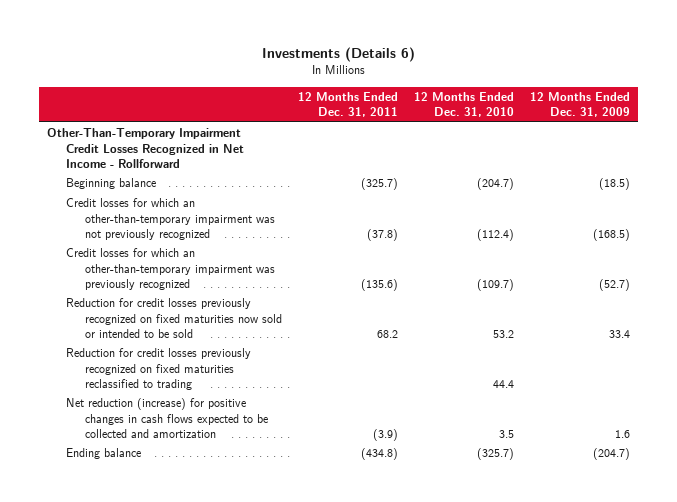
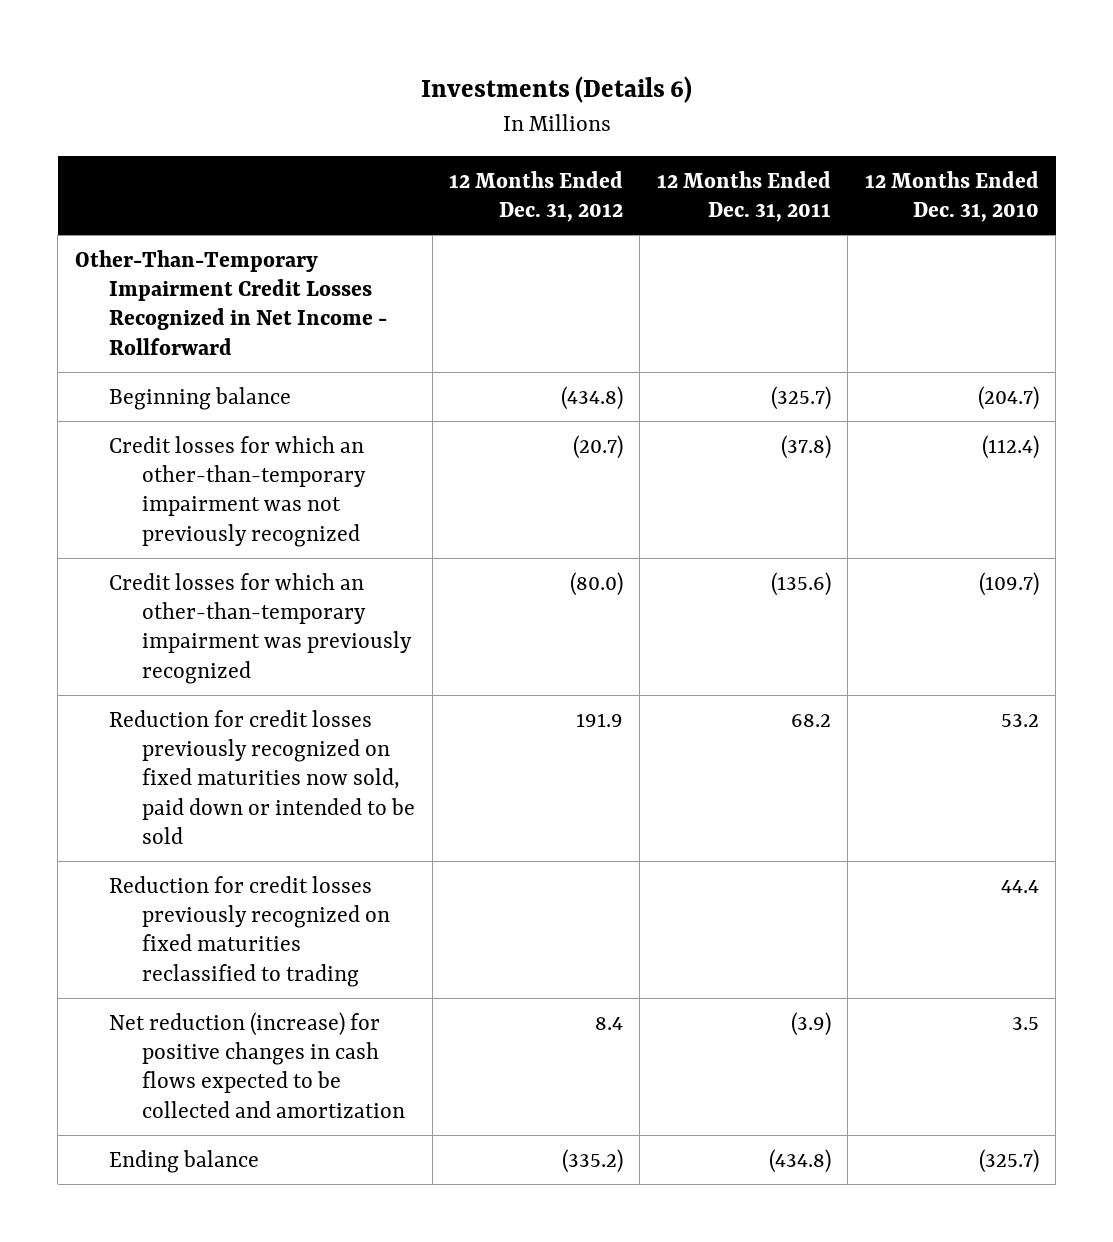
- | 12 Months Ended Dec. 31, 2011 | 12 Months Ended Dec. 31, 2010 | 12 Months Ended Dec. 31, 2009
+ | 12 Months Ended Dec. 31, 2012 | 12 Months Ended Dec. 31, 2011 | 12 Months Ended Dec. 31, 2010
- Reduction for credit losses previously recognized on fixed maturities now sold or intended to be sold | 68.2 | 53.2 | 33.4
+ Reduction for credit losses previously recognized on fixed maturities now sold, paid down or intended to be sold | 191.9 | 68.2 | 53.2

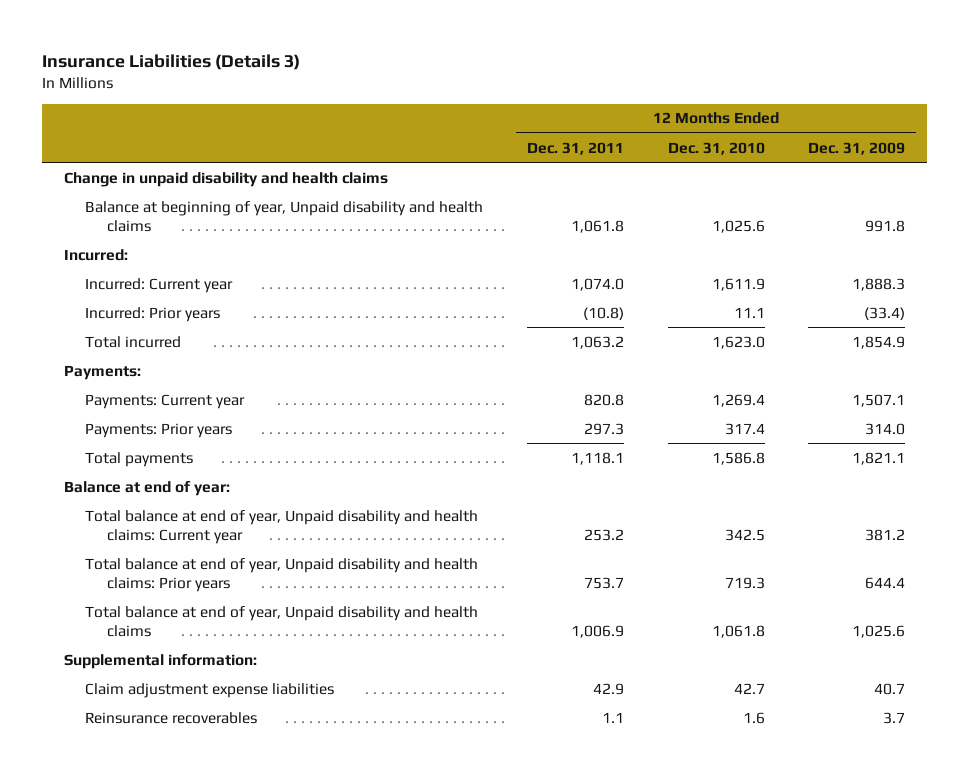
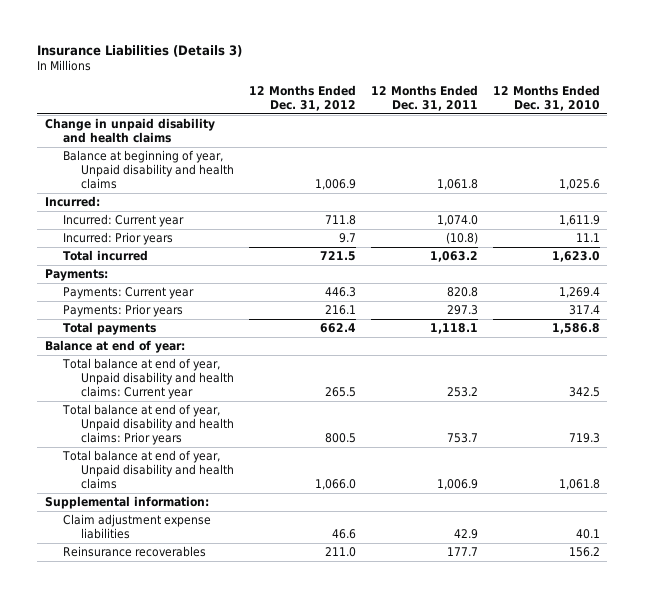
- | 12 Months Ended Dec. 31, 2011 | 12 Months Ended Dec. 31, 2010 | 12 Months Ended Dec. 31, 2009
+ | 12 Months Ended Dec. 31, 2012 | 12 Months Ended Dec. 31, 2011 | 12 Months Ended Dec. 31, 2010
- Claim adjustment expense liabilities | 42.9 | 42.7 | 40.7
- Reinsurance recoverables | 1.1 | 1.6 | 3.7
+ Claim adjustment expense liabilities | 46.6 | 42.9 | 40.1
+ Reinsurance recoverables | 211.0 | 177.7 | 156.2

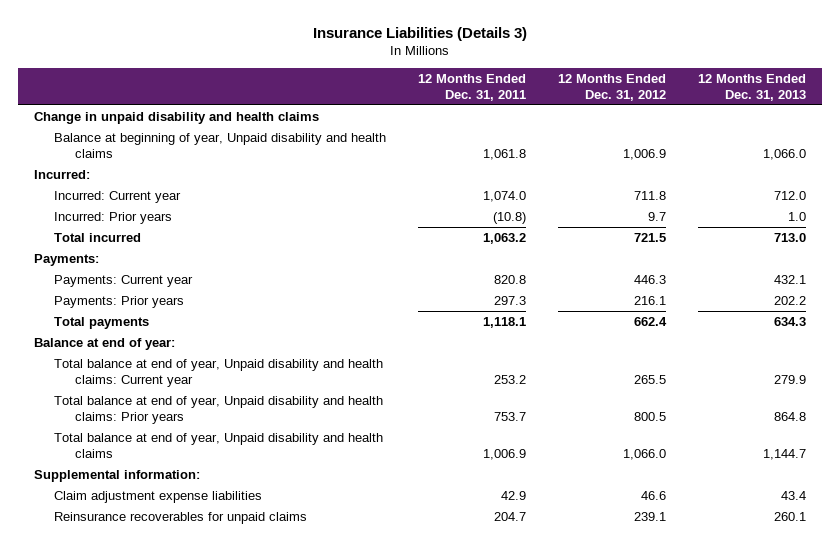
- | 12 Months Ended Dec. 31, 2012 | 12 Months Ended Dec. 31, 2011 | 12 Months Ended Dec. 31, 2010
+ | 12 Months Ended Dec. 31, 2011 | 12 Months Ended Dec. 31, 2012 | 12 Months Ended Dec. 31, 2013
- Reinsurance recoverables | 211.0 | 177.7 | 156.2
+ Reinsurance recoverables for unpaid claims | 204.7 | 239.1 | 260.1

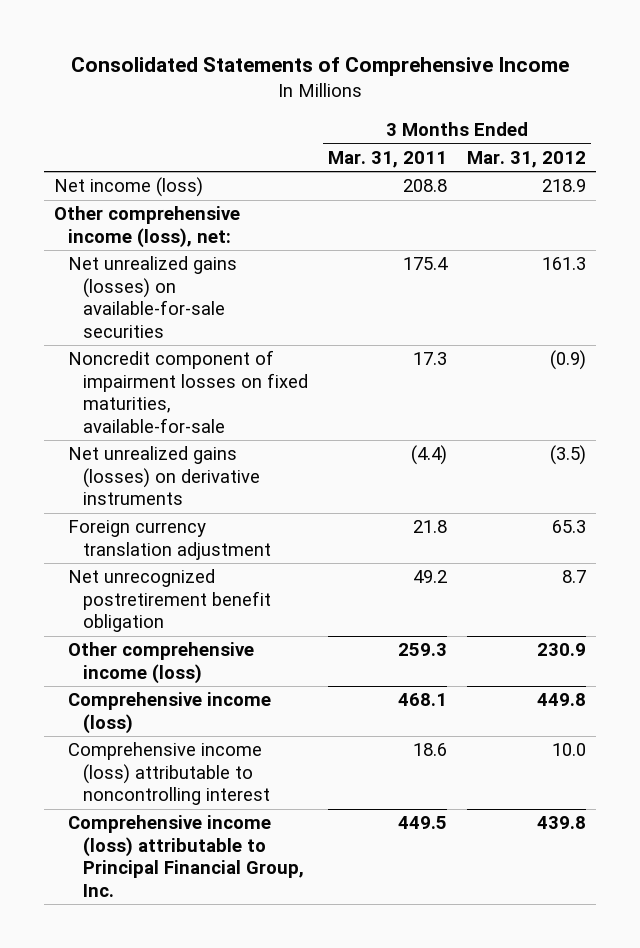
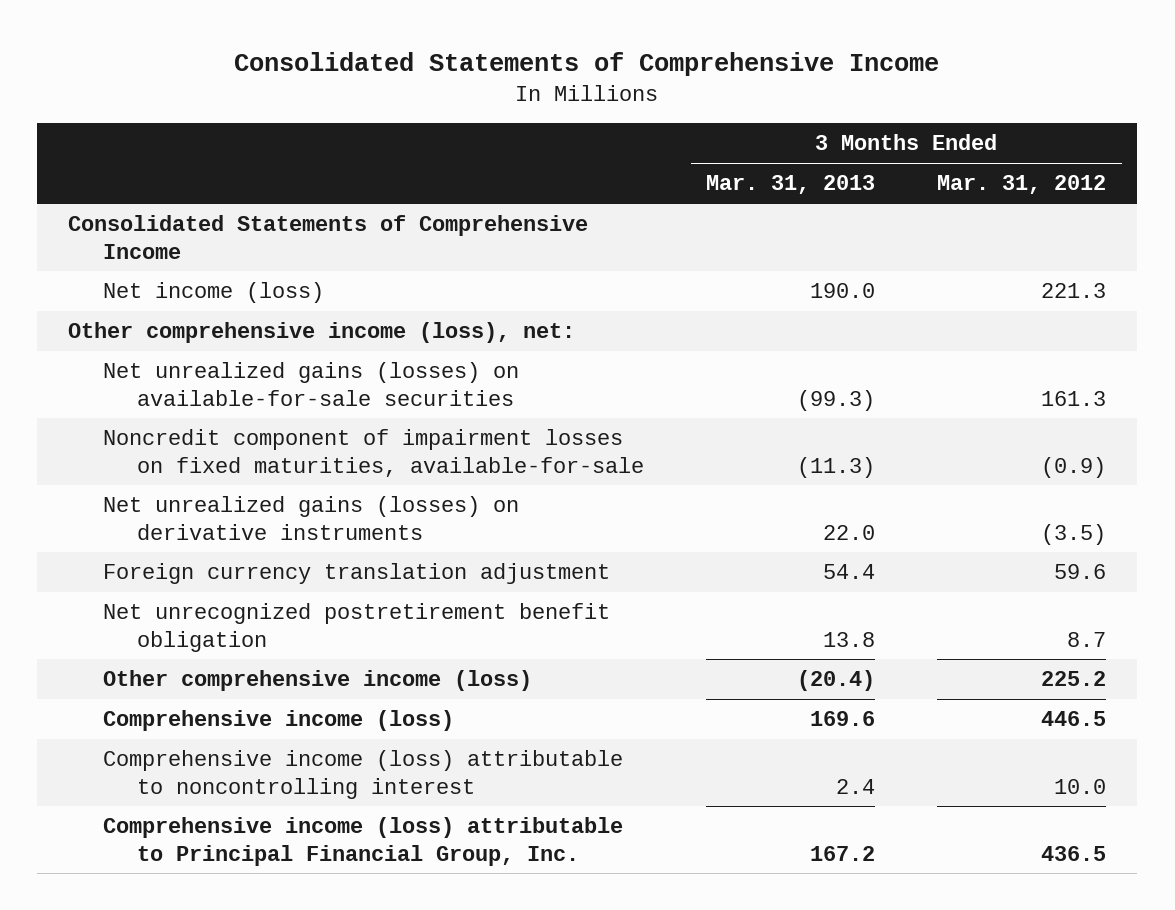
- | 3 Months Ended Mar. 31, 2011 | 3 Months Ended Mar. 31, 2012
+ | 3 Months Ended Mar. 31, 2013 | 3 Months Ended Mar. 31, 2012
- Net income (loss) | 208.8 | 218.9
+ Consolidated Statements of Comprehensive Income
+ Net income (loss) | 190.0 | 221.3
- Foreign currency translation adjustment | 21.8 | 65.3
+ Foreign currency translation adjustment | 54.4 | 59.6
- Other comprehensive income (loss) | 259.3 | 230.9
- Comprehensive income (loss) | 468.1 | 449.8
+ Other comprehensive income (loss) | (20.4) | 225.2
+ Comprehensive income (loss) | 169.6 | 446.5
- Comprehensive income (loss) attributable to Principal Financial Group, Inc. | 449.5 | 439.8
+ Comprehensive income (loss) attributable to Principal Financial Group, Inc. | 167.2 | 436.5

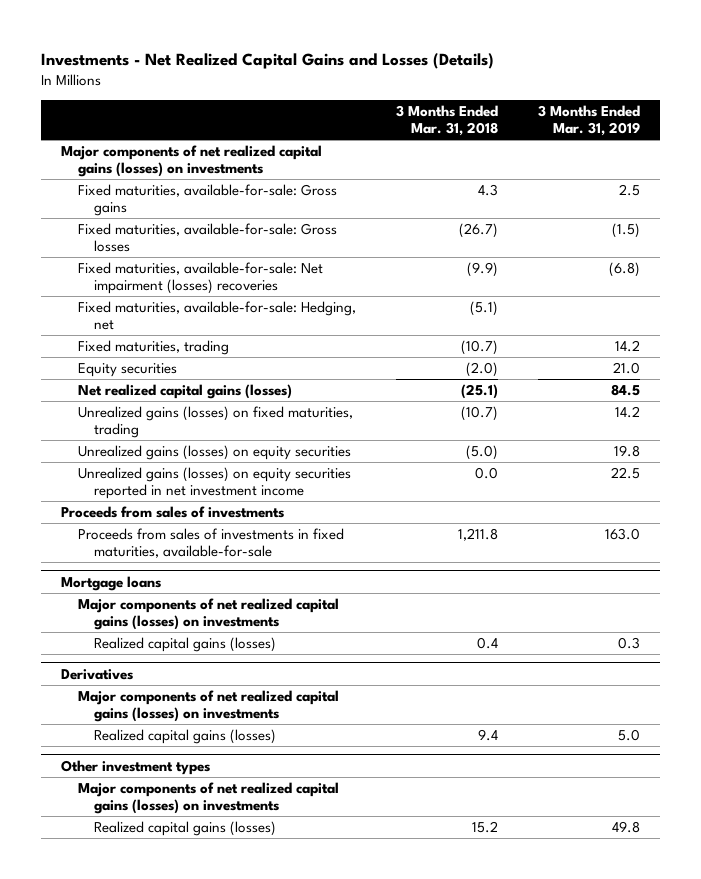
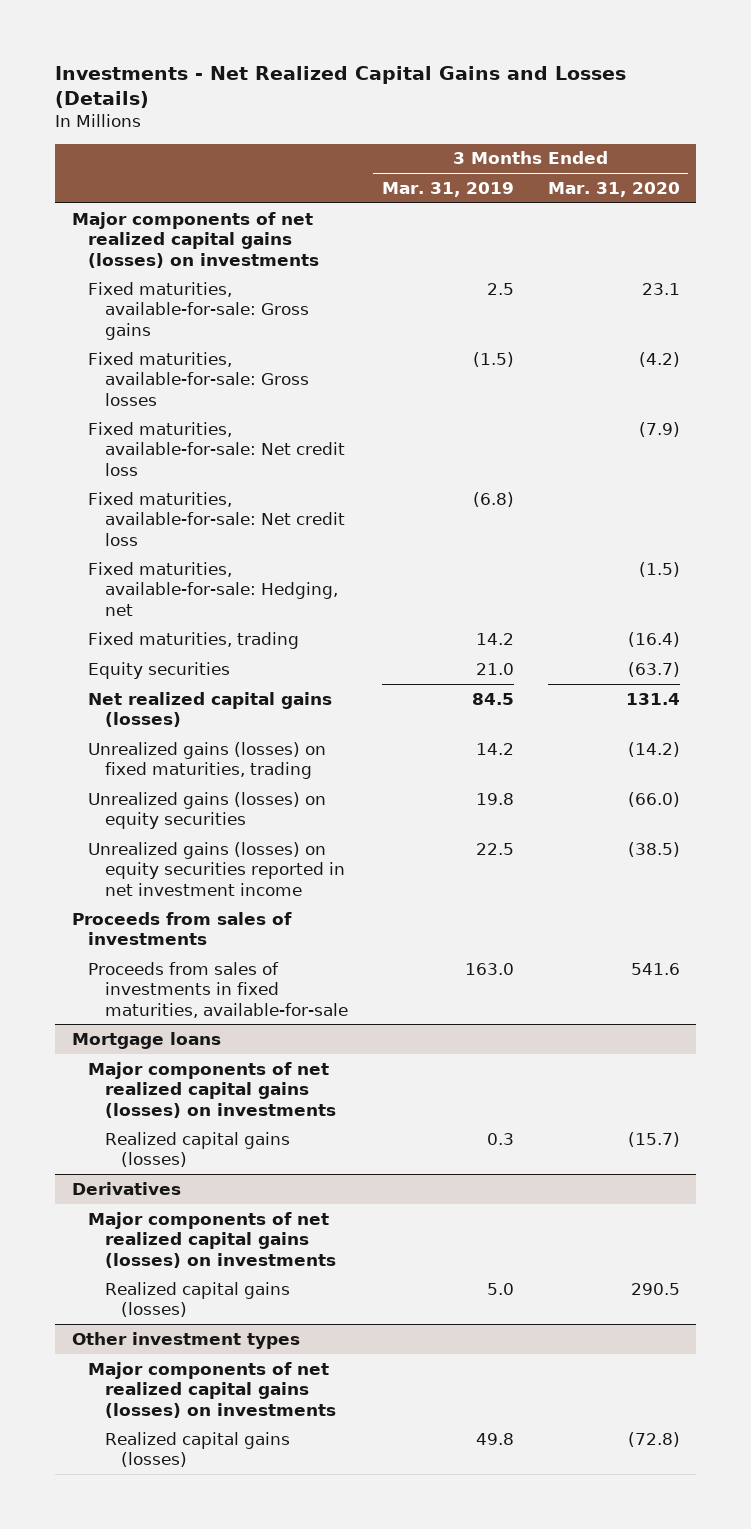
- | 3 Months Ended Mar. 31, 2018 | 3 Months Ended Mar. 31, 2019
+ | 3 Months Ended Mar. 31, 2019 | 3 Months Ended Mar. 31, 2020
- Fixed maturities, available-for-sale: Net impairment (losses) recoveries | (9.9) | (6.8)
+ Fixed maturities, available-for-sale: Net credit loss | | (7.9)
+ Fixed maturities, available-for-sale: Net credit loss | (6.8) |

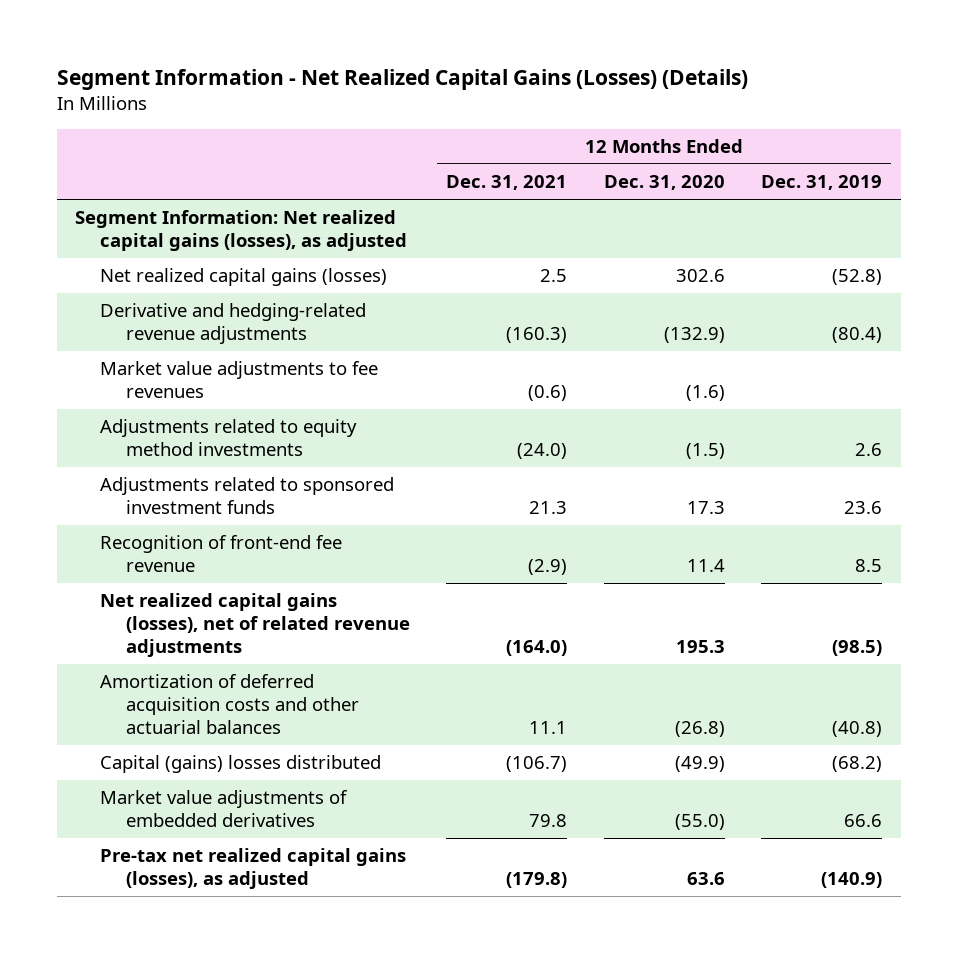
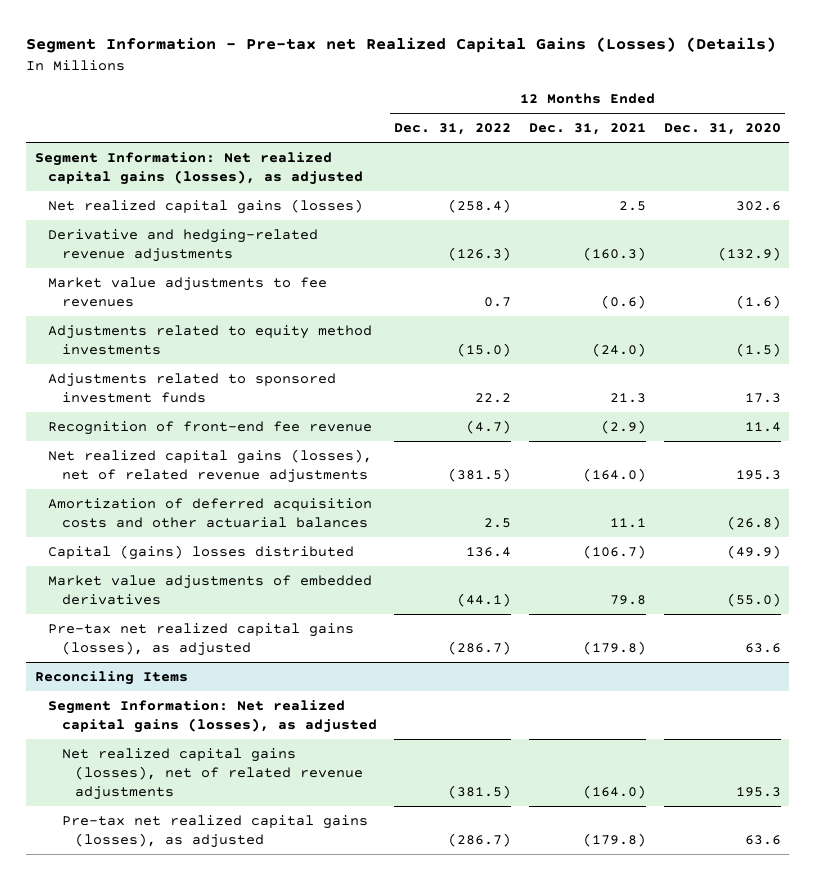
- Segment Information - Net Realized Capital Gains (Losses) (Details)
+ Segment Information - Pre-tax net Realized Capital Gains (Losses) (Details)
- | 12 Months Ended Dec. 31, 2021 | 12 Months Ended Dec. 31, 2020 | 12 Months Ended Dec. 31, 2019
+ | 12 Months Ended Dec. 31, 2022 | 12 Months Ended Dec. 31, 2021 | 12 Months Ended Dec. 31, 2020
+ Reconciling Items
+ Segment Information: Net realized capital gains (losses), as adjusted
+ Net realized capital gains (losses), net of related revenue adjustments | (381.5) | (164.0) | 195.3
+ Pre-tax net realized capital gains (losses), as adjusted | (286.7) | (179.8) | 63.6

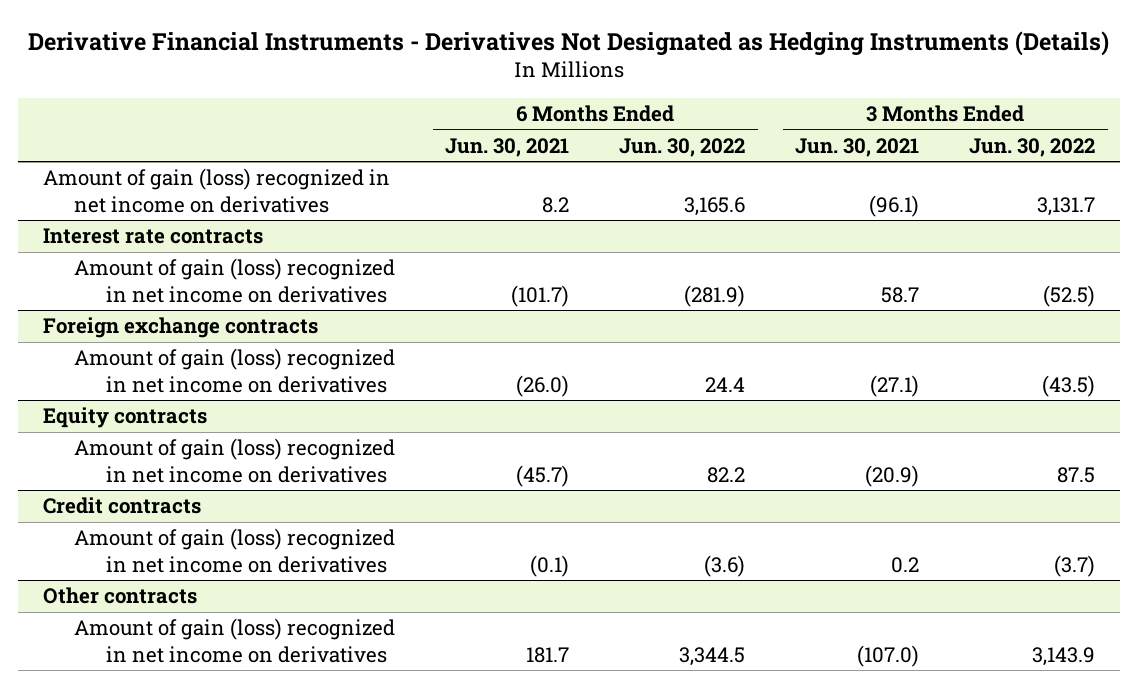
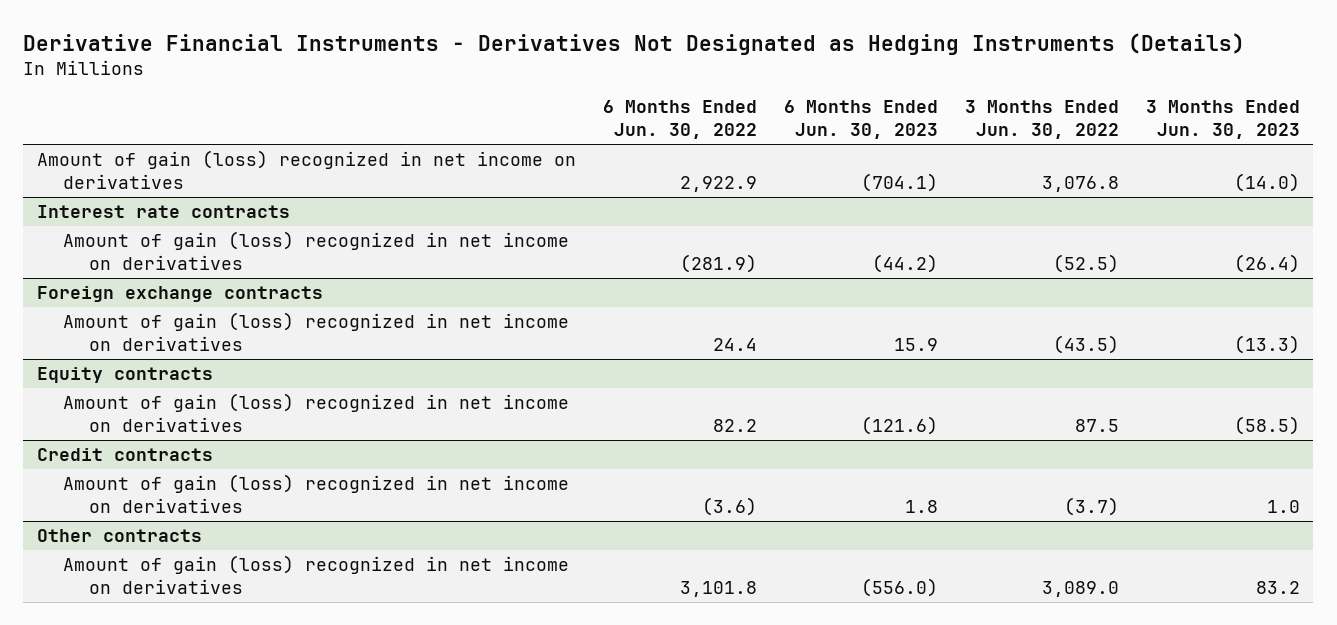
- | 6 Months Ended Jun. 30, 2021 | 6 Months Ended Jun. 30, 2022 | 3 Months Ended Jun. 30, 2021 | 3 Months Ended Jun. 30, 2022
+ | 6 Months Ended Jun. 30, 2022 | 6 Months Ended Jun. 30, 2023 | 3 Months Ended Jun. 30, 2022 | 3 Months Ended Jun. 30, 2023
- Amount of gain (loss) recognized in net income on derivatives | 8.2 | 3,165.6 | (96.1) | 3,131.7
+ Amount of gain (loss) recognized in net income on derivatives | 2,922.9 | (704.1) | 3,076.8 | (14.0)
@ Other contracts
- Amount of gain (loss) recognized in net income on derivatives | 181.7 | 3,344.5 | (107.0) | 3,143.9
+ Amount of gain (loss) recognized in net income on derivatives | 3,101.8 | (556.0) | 3,089.0 | 83.2

